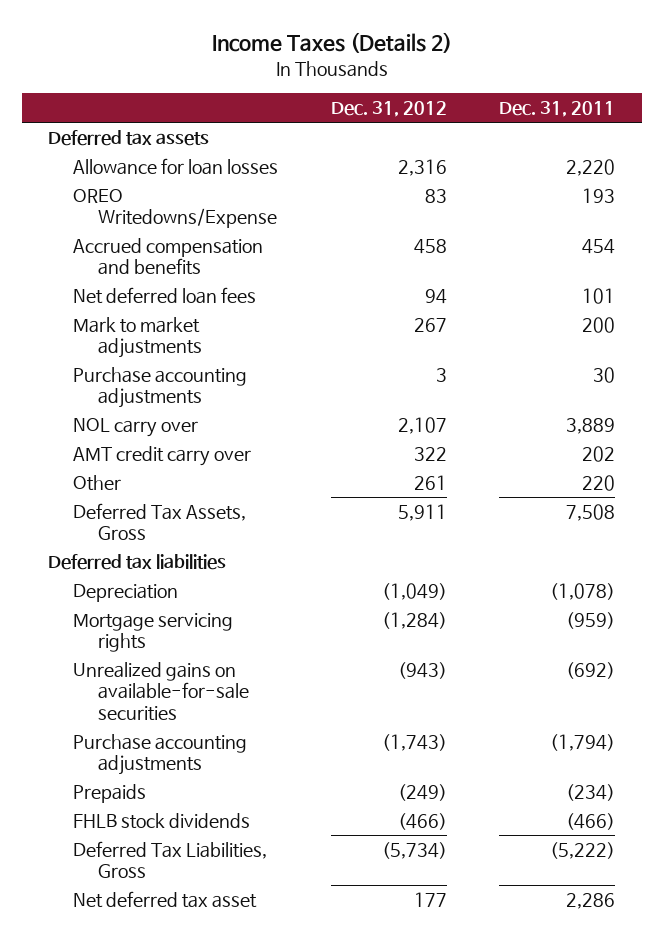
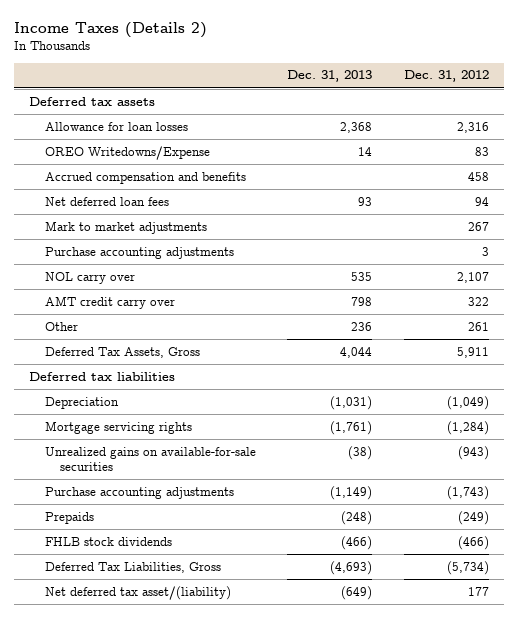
- | Dec. 31, 2012 | Dec. 31, 2011
+ | Dec. 31, 2013 | Dec. 31, 2012
- Net deferred tax asset | 177 | 2,286
+ Net deferred tax asset/(liability) | (649) | 177

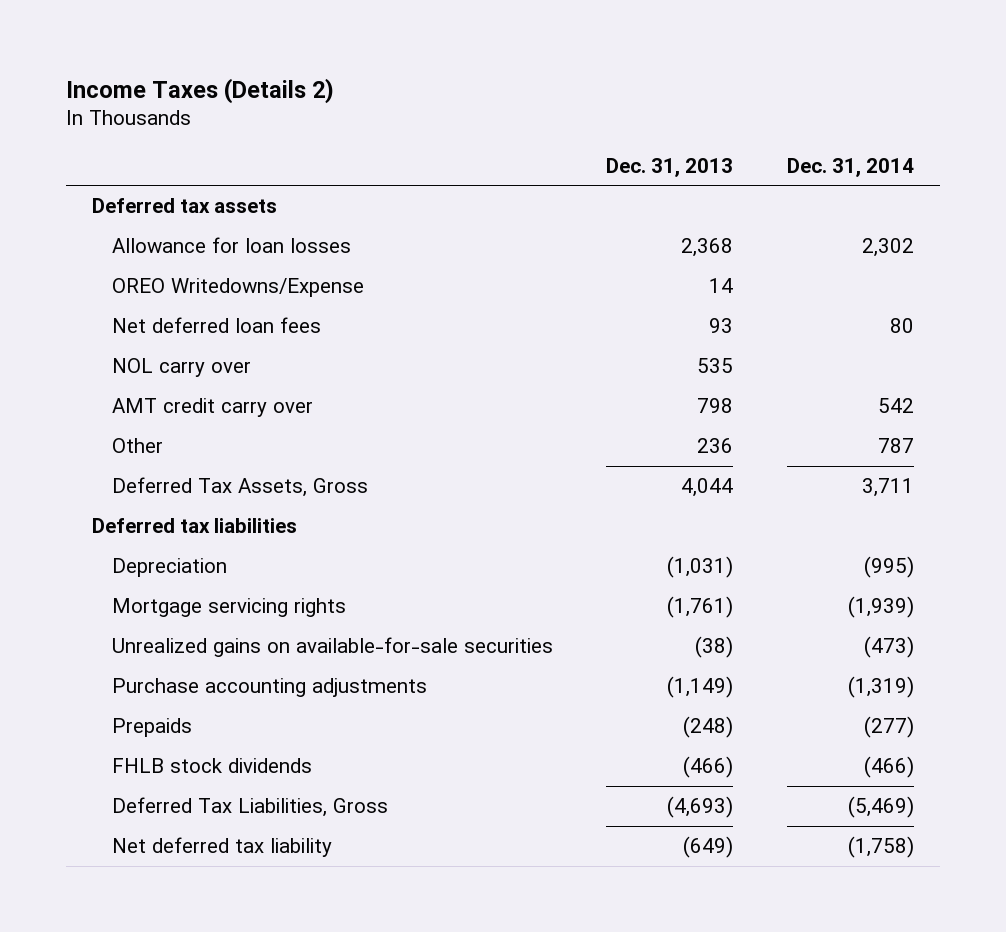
- | Dec. 31, 2013 | Dec. 31, 2012
+ | Dec. 31, 2013 | Dec. 31, 2014
- Accrued compensation and benefits | | 458
- Mark to market adjustments | | 267
- Purchase accounting adjustments | | 3
- Net deferred tax asset/(liability) | (649) | 177
+ Net deferred tax liability | (649) | (1,758)

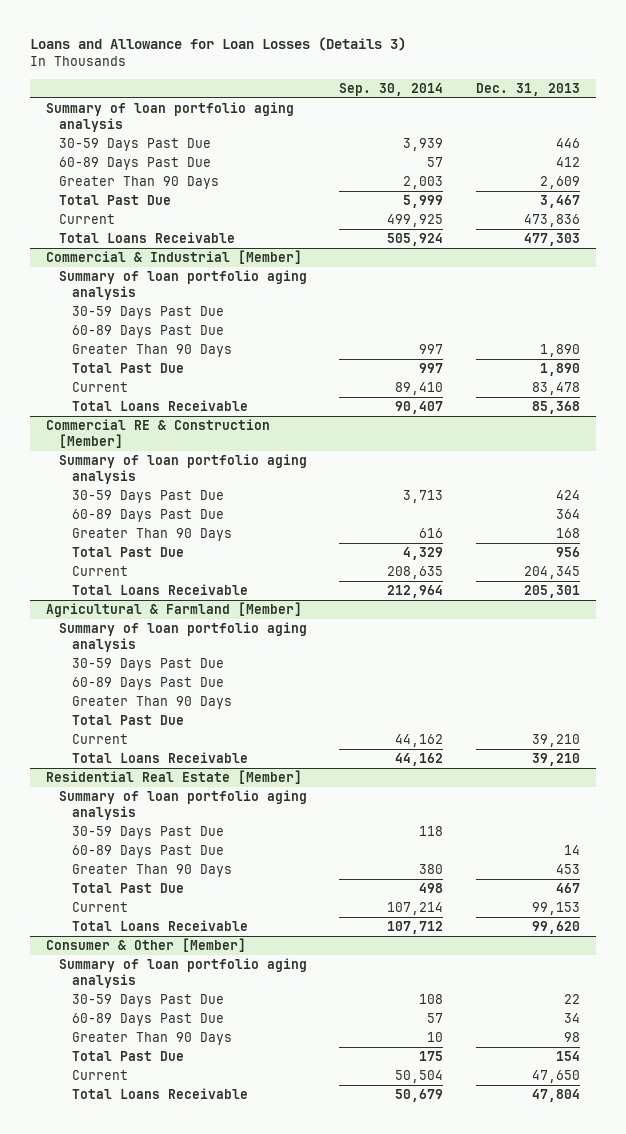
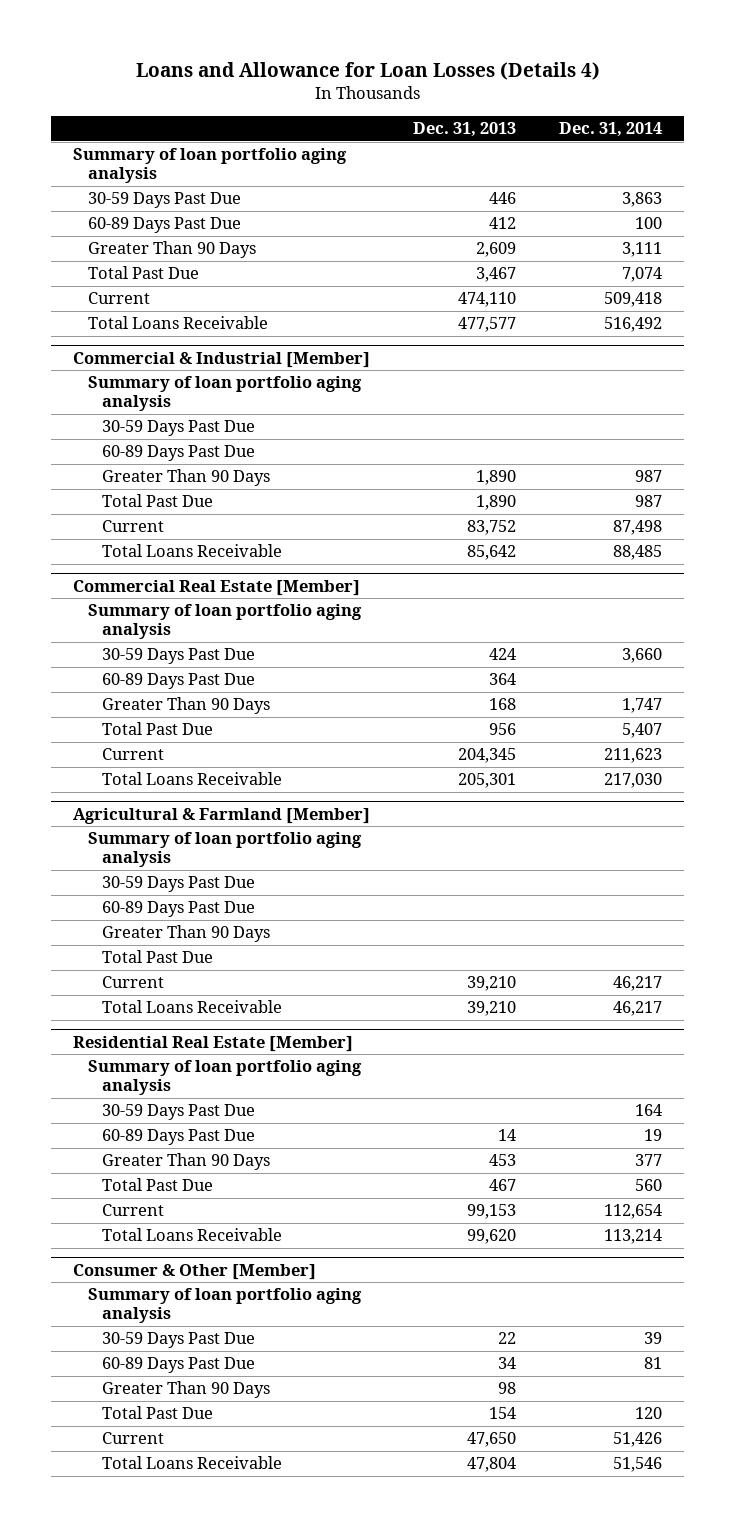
- Loans and Allowance for Loan Losses (Details 3)
+ Loans and Allowance for Loan Losses (Details 4)
- | Sep. 30, 2014 | Dec. 31, 2013
+ | Dec. 31, 2013 | Dec. 31, 2014
- Current | 499,925 | 473,836
- Total Loans Receivable | 505,924 | 477,303
+ Current | 474,110 | 509,418
+ Total Loans Receivable | 477,577 | 516,492
@ Commercial & Industrial [Member]
- Current | 89,410 | 83,478
- Total Loans Receivable | 90,407 | 85,368
- Commercial RE & Construction [Member]
@ Commercial & Industrial [Member]
+ Current | 83,752 | 87,498
+ Total Loans Receivable | 85,642 | 88,485
+ Commercial Real Estate [Member]

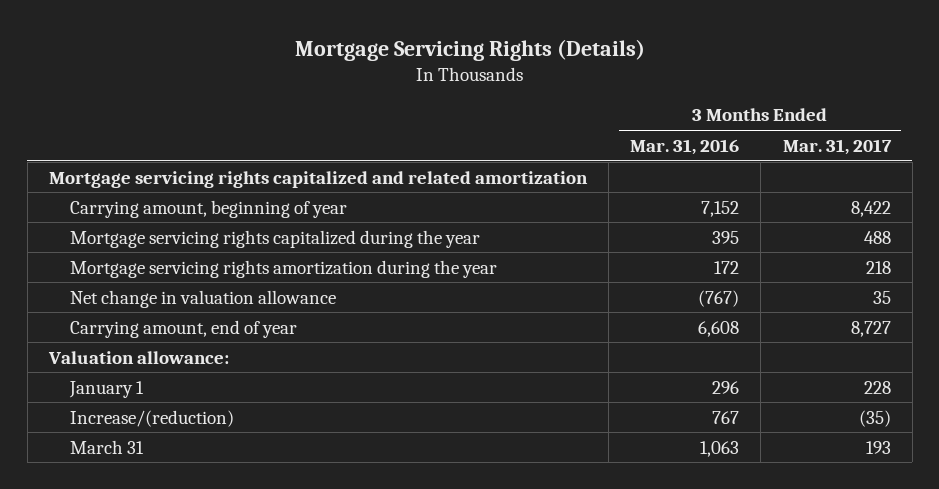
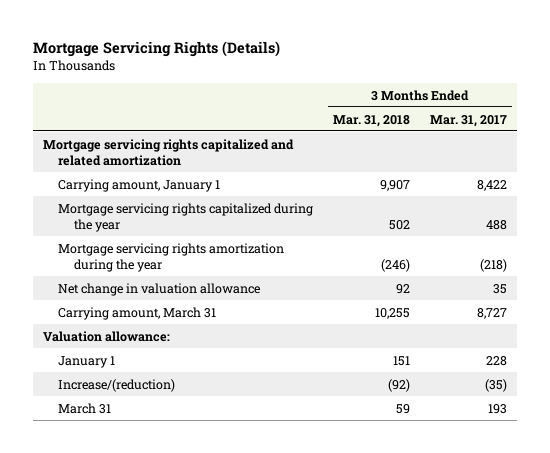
- | 3 Months Ended Mar. 31, 2016 | 3 Months Ended Mar. 31, 2017
+ | 3 Months Ended Mar. 31, 2018 | 3 Months Ended Mar. 31, 2017
- Carrying amount, beginning of year | 7,152 | 8,422
+ Carrying amount, January 1 | 9,907 | 8,422
- Mortgage servicing rights amortization during the year | 172 | 218
+ Mortgage servicing rights amortization during the year | (246) | (218)
- Carrying amount, end of year | 6,608 | 8,727
+ Carrying amount, March 31 | 10,255 | 8,727

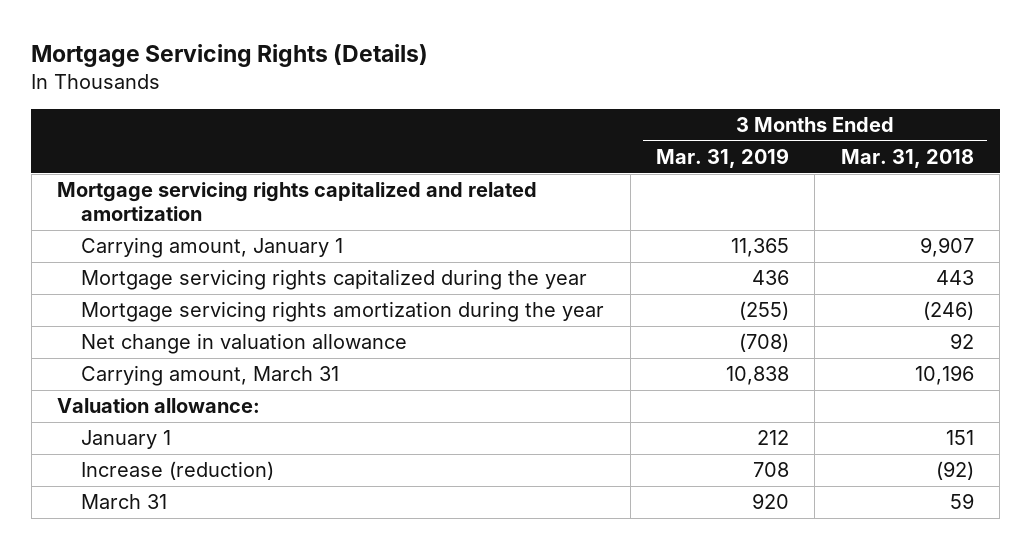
- | 3 Months Ended Mar. 31, 2018 | 3 Months Ended Mar. 31, 2017
+ | 3 Months Ended Mar. 31, 2019 | 3 Months Ended Mar. 31, 2018
- Mortgage servicing rights capitalized during the year | 502 | 488
+ Mortgage servicing rights capitalized during the year | 436 | 443
- Carrying amount, March 31 | 10,255 | 8,727
+ Carrying amount, March 31 | 10,838 | 10,196
- Increase/(reduction) | (92) | (35)
+ Increase (reduction) | 708 | (92)

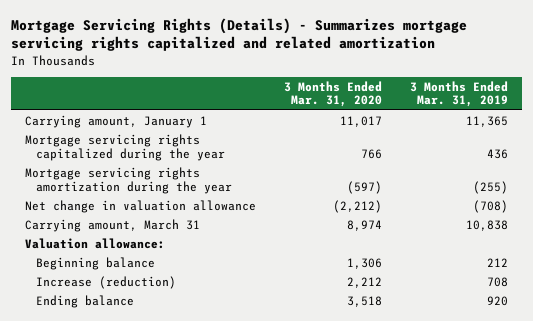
- Mortgage Servicing Rights (Details)
+ Mortgage Servicing Rights (Details) - Summarizes mortgage servicing rights capitalized and related amortization
- | 3 Months Ended Mar. 31, 2019 | 3 Months Ended Mar. 31, 2018
+ | 3 Months Ended Mar. 31, 2020 | 3 Months Ended Mar. 31, 2019
- Mortgage servicing rights capitalized and related amortization
- January 1 | 212 | 151
+ Beginning balance | 1,306 | 212
- March 31 | 920 | 59
+ Ending balance | 3,518 | 920

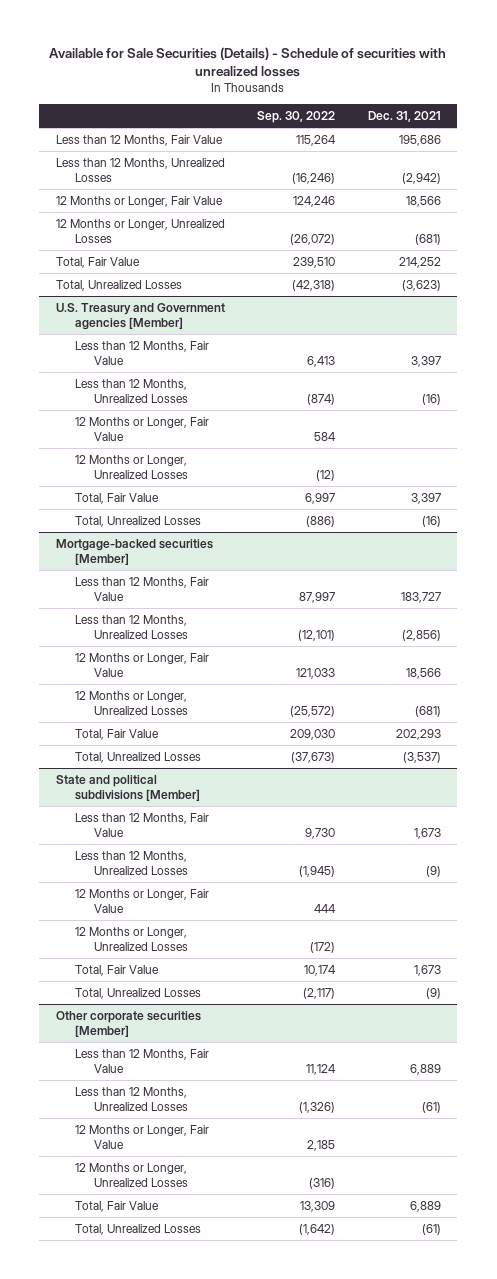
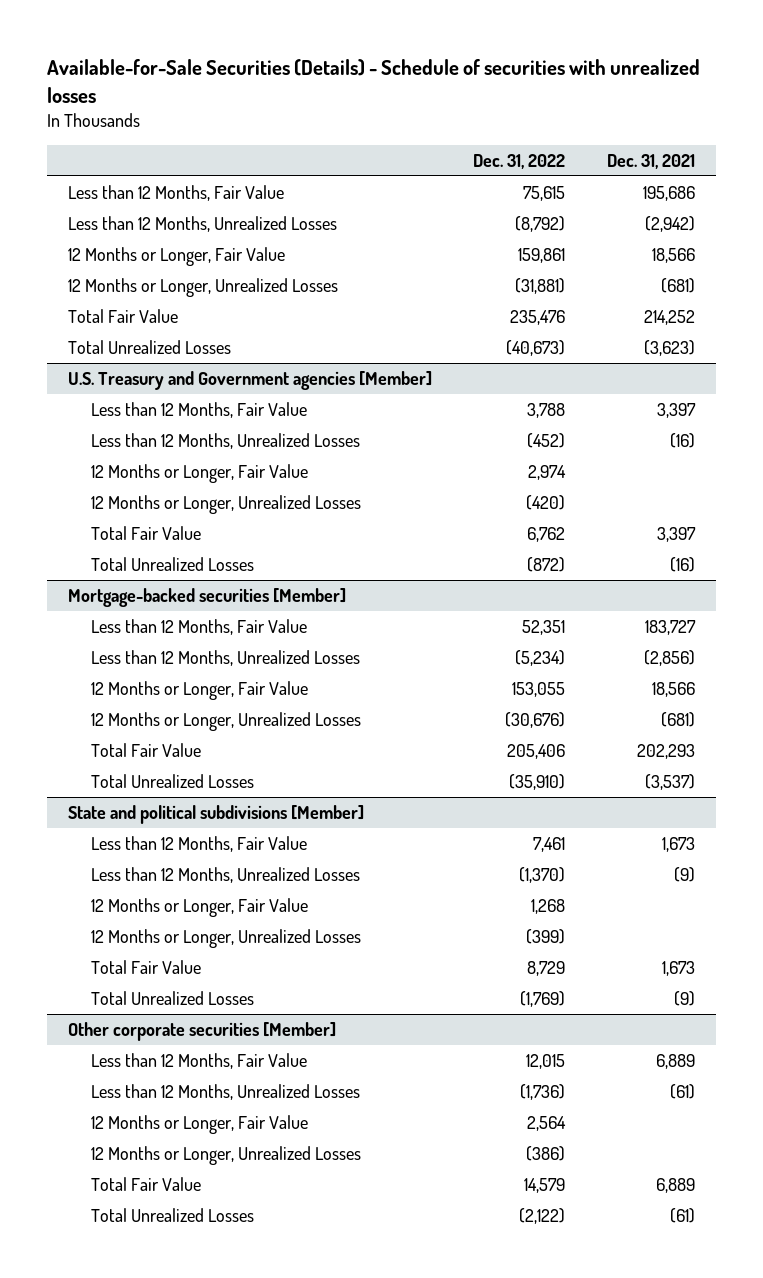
- Available for Sale Securities (Details) - Schedule of securities with unrealized losses
+ Available-for-Sale Securities (Details) - Schedule of securities with unrealized losses
- | Sep. 30, 2022 | Dec. 31, 2021
+ | Dec. 31, 2022 | Dec. 31, 2021
- Total, Fair Value | 239,510 | 214,252
- Total, Unrealized Losses | (42,318) | (3,623)
+ Total Fair Value | 235,476 | 214,252
+ Total Unrealized Losses | (40,673) | (3,623)
@ U.S. Treasury and Government agencies [Member]
- Total, Fair Value | 6,997 | 3,397
- Total, Unrealized Losses | (886) | (16)
+ Total Fair Value | 6,762 | 3,397
+ Total Unrealized Losses | (872) | (16)
@ Mortgage-backed securities [Member]
- Total, Fair Value | 209,030 | 202,293
- Total, Unrealized Losses | (37,673) | (3,537)
+ Total Fair Value | 205,406 | 202,293
+ Total Unrealized Losses | (35,910) | (3,537)
@ State and political subdivisions [Member]
- Total, Fair Value | 10,174 | 1,673
- Total, Unrealized Losses | (2,117) | (9)
+ Total Fair Value | 8,729 | 1,673
+ Total Unrealized Losses | (1,769) | (9)
@ Other corporate securities [Member]
- Total, Fair Value | 13,309 | 6,889
- Total, Unrealized Losses | (1,642) | (61)
+ Total Fair Value | 14,579 | 6,889
+ Total Unrealized Losses | (2,122) | (61)

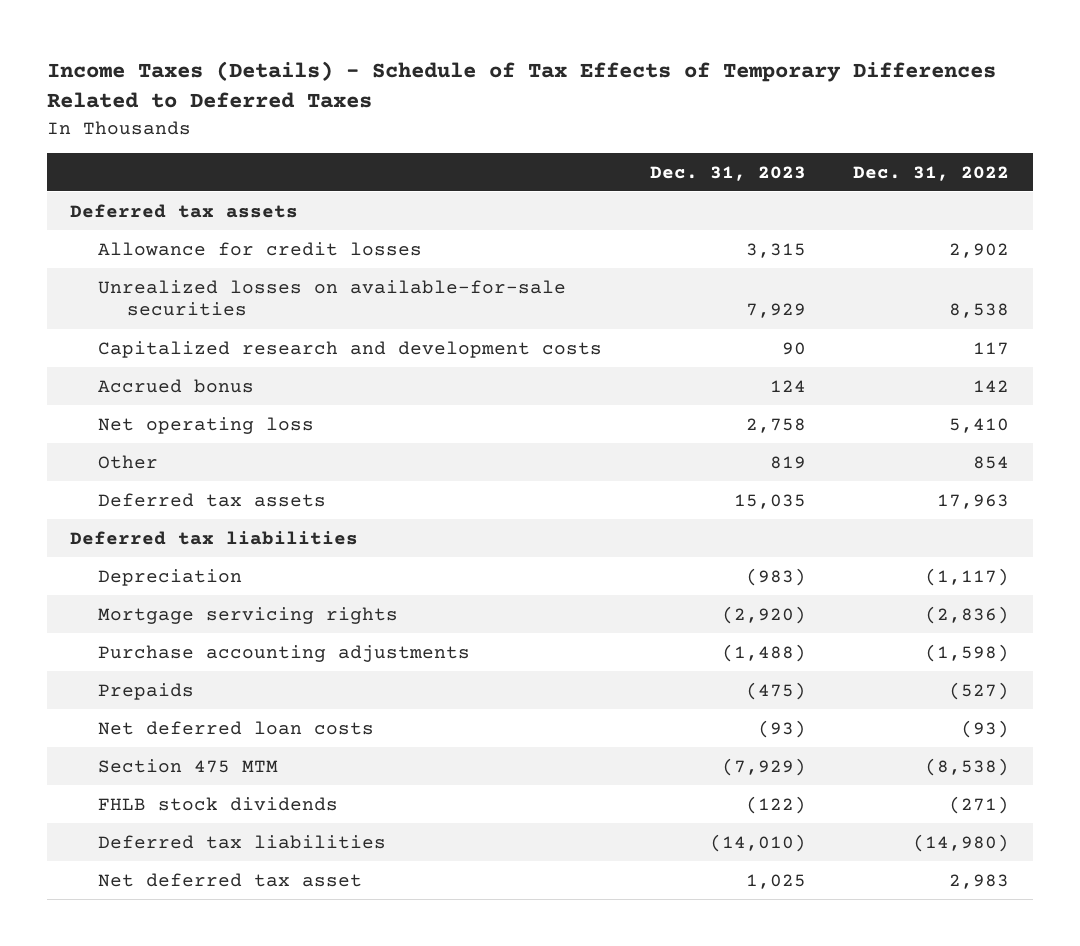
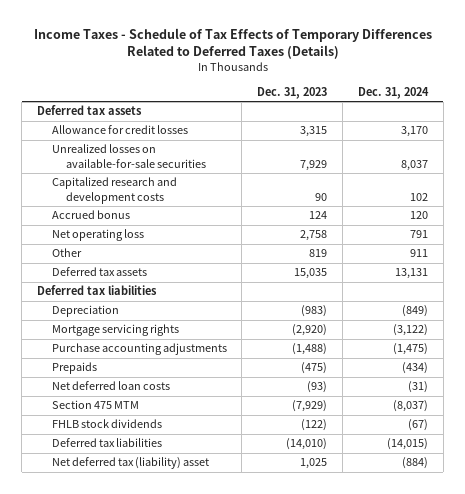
- Income Taxes (Details) - Schedule of Tax Effects of Temporary Differences Related to Deferred Taxes
+ Income Taxes - Schedule of Tax Effects of Temporary Differences Related to Deferred Taxes (Details)
- | Dec. 31, 2023 | Dec. 31, 2022
+ | Dec. 31, 2023 | Dec. 31, 2024
- Net deferred tax asset | 1,025 | 2,983
+ Net deferred tax (liability) asset | 1,025 | (884)

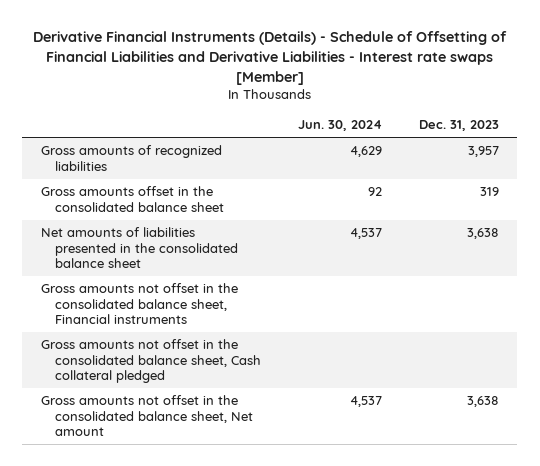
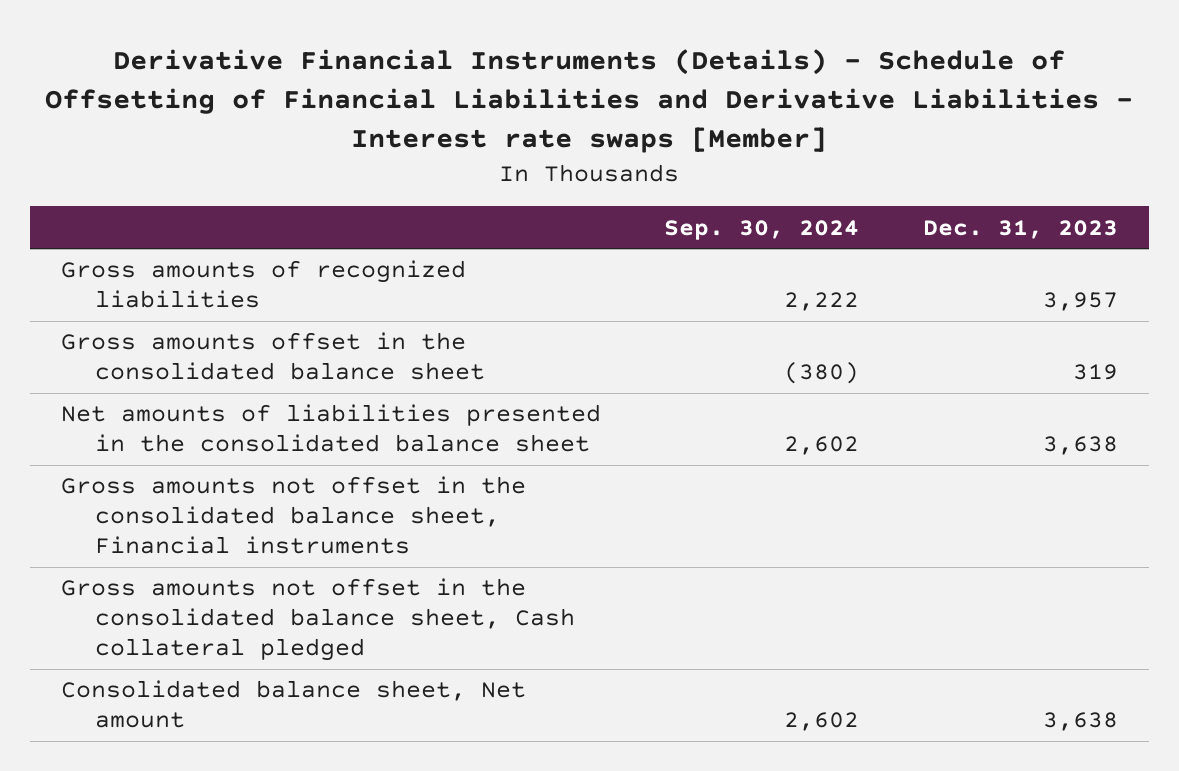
- | Jun. 30, 2024 | Dec. 31, 2023
+ | Sep. 30, 2024 | Dec. 31, 2023
- Gross amounts not offset in the consolidated balance sheet, Net amount | 4,537 | 3,638
+ Consolidated balance sheet, Net amount | 2,602 | 3,638

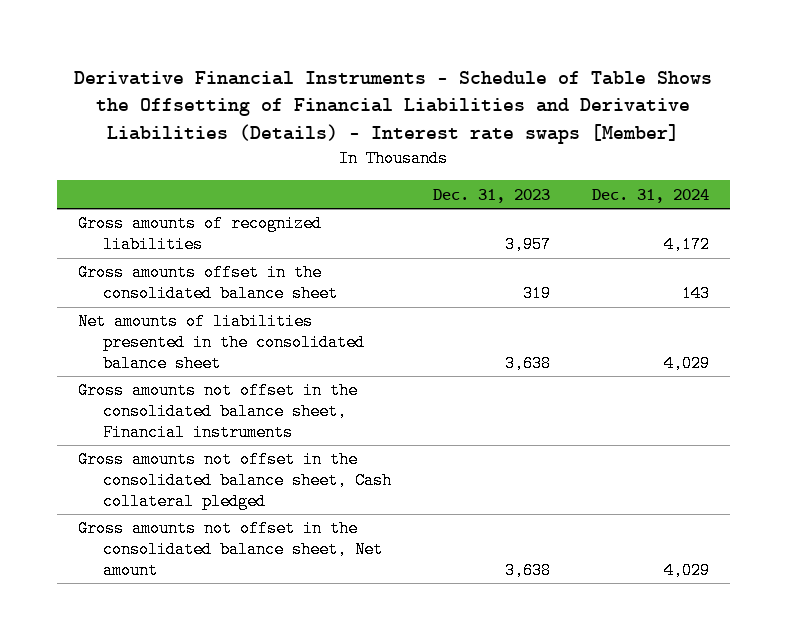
- Derivative Financial Instruments (Details) - Schedule of Offsetting of Financial Liabilities and Derivative Liabilities - Interest rate swaps [Member]
+ Derivative Financial Instruments - Schedule of Table Shows the Offsetting of Financial Liabilities and Derivative Liabilities (Details) - Interest rate swaps [Member]
- | Sep. 30, 2024 | Dec. 31, 2023
+ | Dec. 31, 2023 | Dec. 31, 2024
- Consolidated balance sheet, Net amount | 2,602 | 3,638
+ Gross amounts not offset in the consolidated balance sheet, Net amount | 3,638 | 4,029

